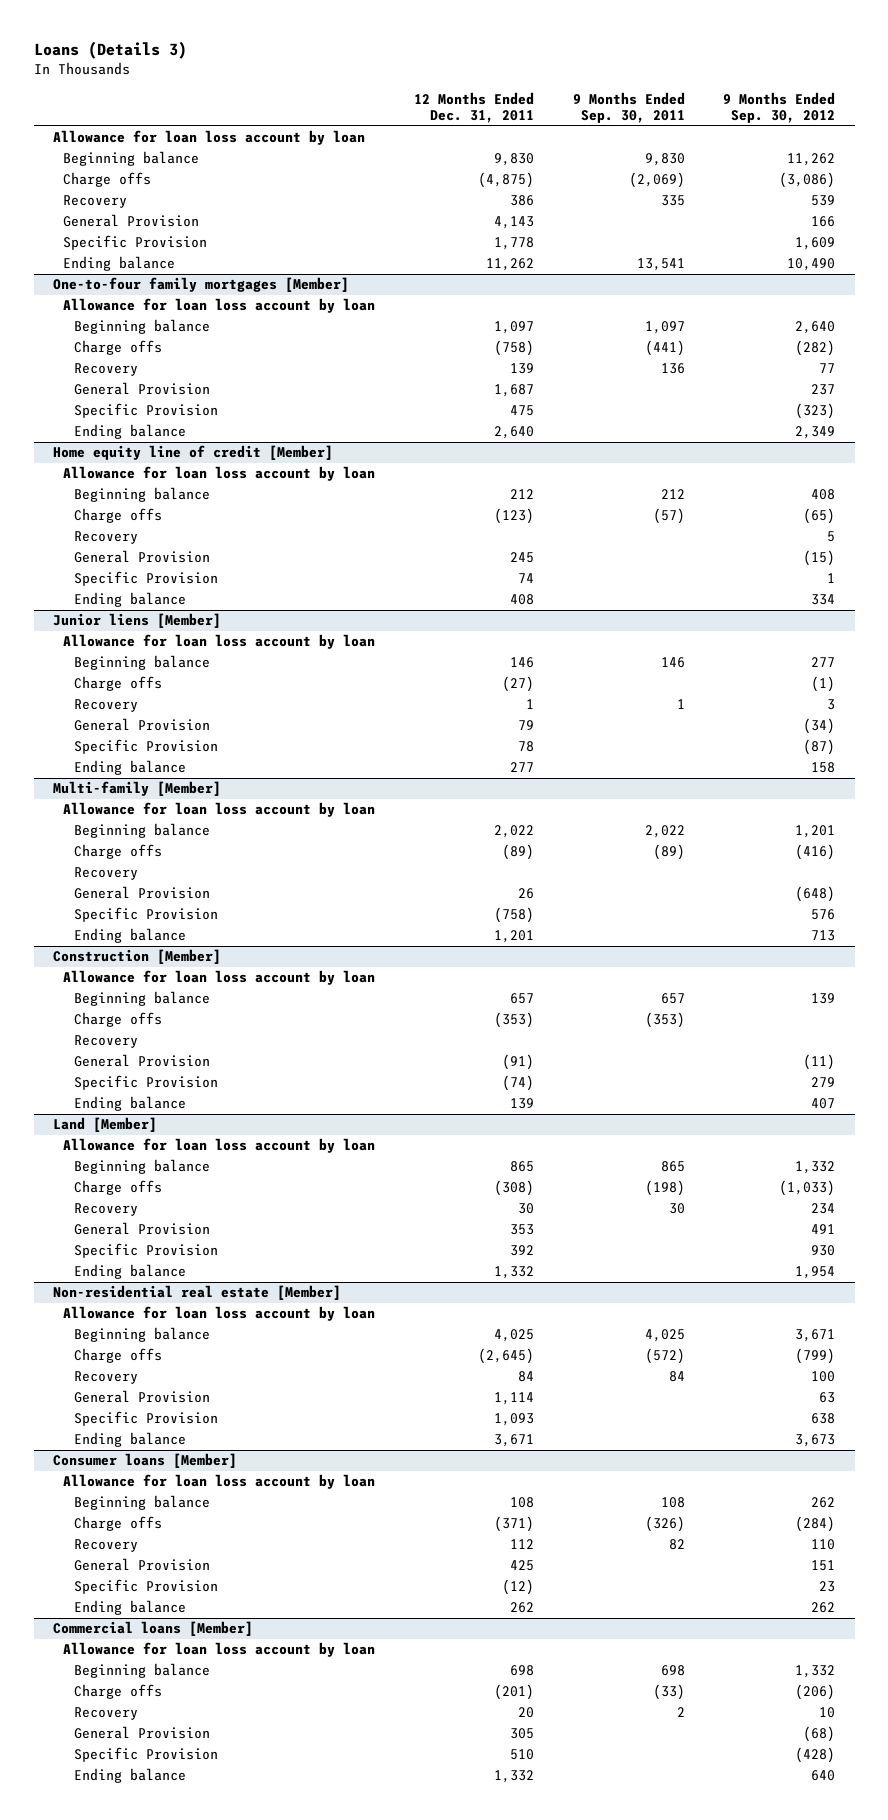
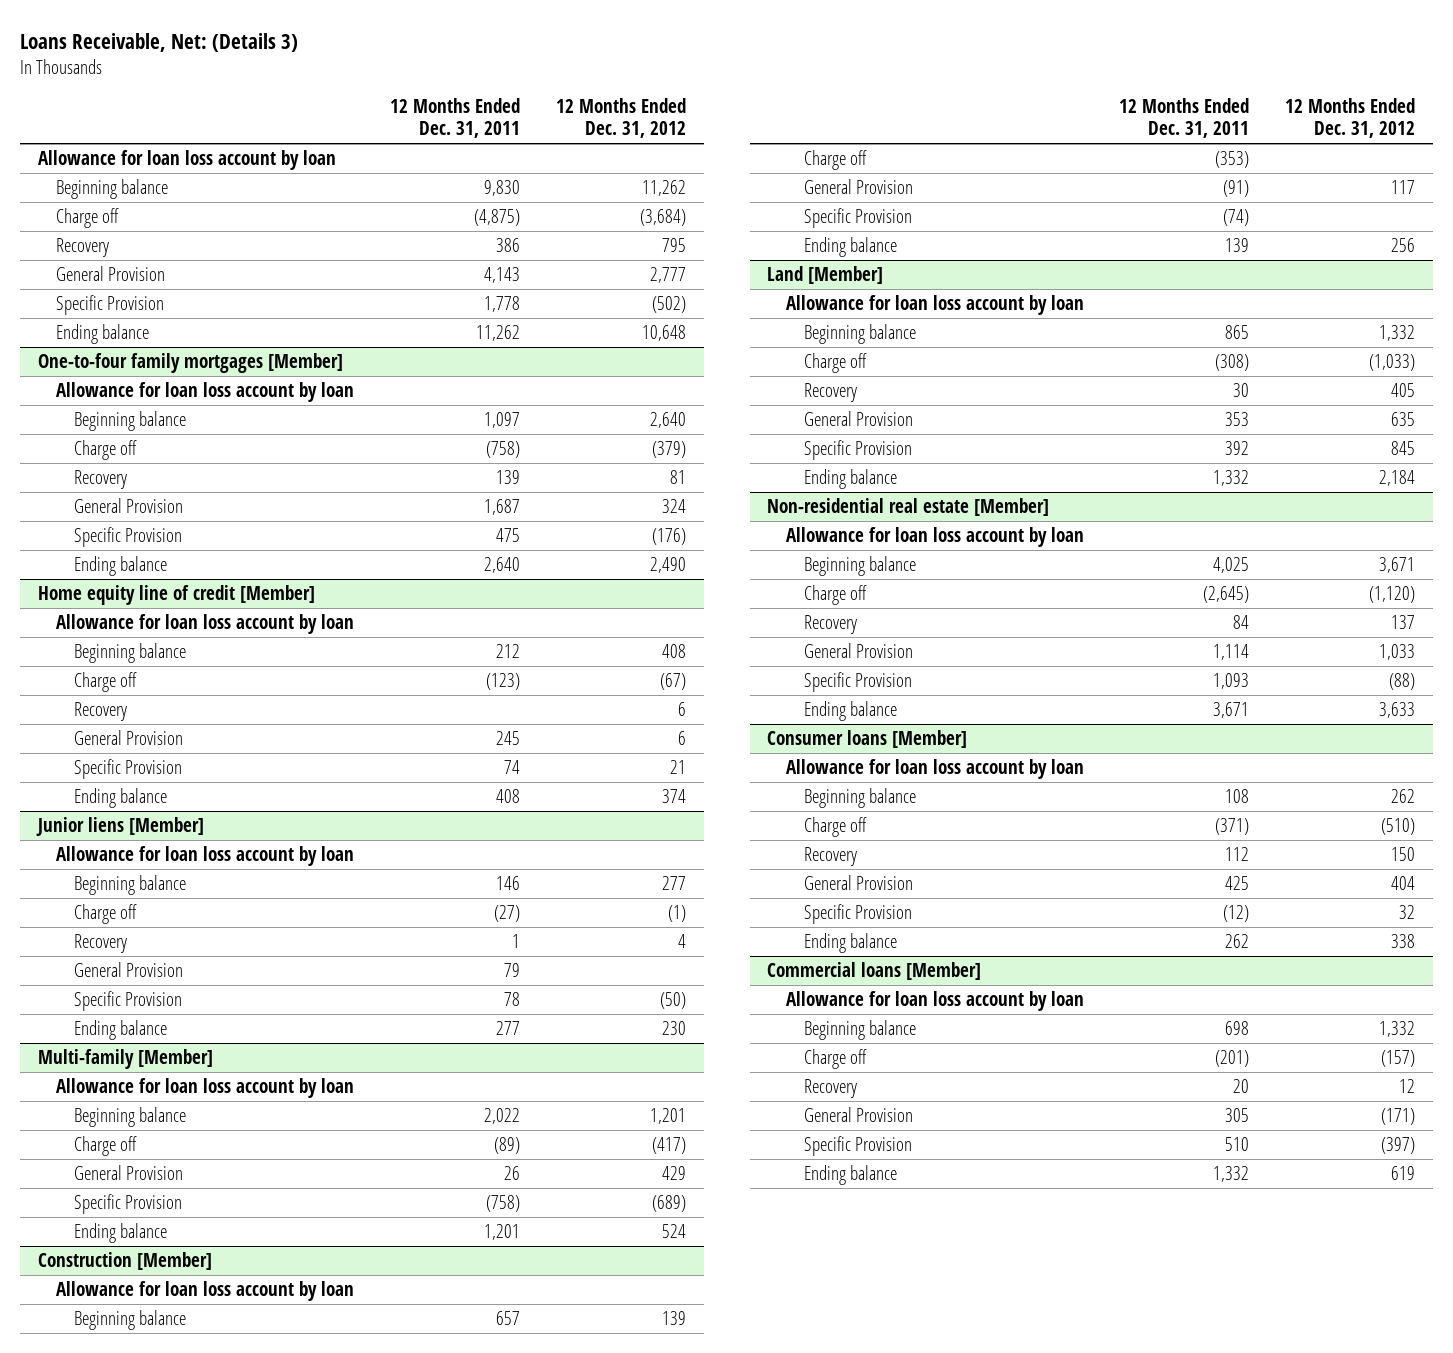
- Loans (Details 3)
+ Loans Receivable, Net: (Details 3)
- | 12 Months Ended Dec. 31, 2011 | 9 Months Ended Sep. 30, 2011 | 9 Months Ended Sep. 30, 2012
+ | 12 Months Ended Dec. 31, 2011 | 12 Months Ended Dec. 31, 2012
- Charge offs | (4,875) | (2,069) | (3,086)
+ Charge off | (4,875) | (3,684)
@ One-to-four family mortgages [Member]
- Charge offs | (758) | (441) | (282)
+ Charge off | (758) | (379)
@ Home equity line of credit [Member]
- Charge offs | (123) | (57) | (65)
+ Charge off | (123) | (67)
@ Junior liens [Member]
- Charge offs | (27) | | (1)
+ Charge off | (27) | (1)
@ Multi-family [Member]
- Charge offs | (89) | (89) | (416)
- Recovery
+ Charge off | (89) | (417)
@ Construction [Member]
- Charge offs | (353) | (353) |
- Recovery
+ Charge off | (353) |
@ Land [Member]
- Charge offs | (308) | (198) | (1,033)
+ Charge off | (308) | (1,033)
@ Non-residential real estate [Member]
- Charge offs | (2,645) | (572) | (799)
+ Charge off | (2,645) | (1,120)
@ Consumer loans [Member]
- Charge offs | (371) | (326) | (284)
+ Charge off | (371) | (510)
@ Commercial loans [Member]
- Charge offs | (201) | (33) | (206)
+ Charge off | (201) | (157)

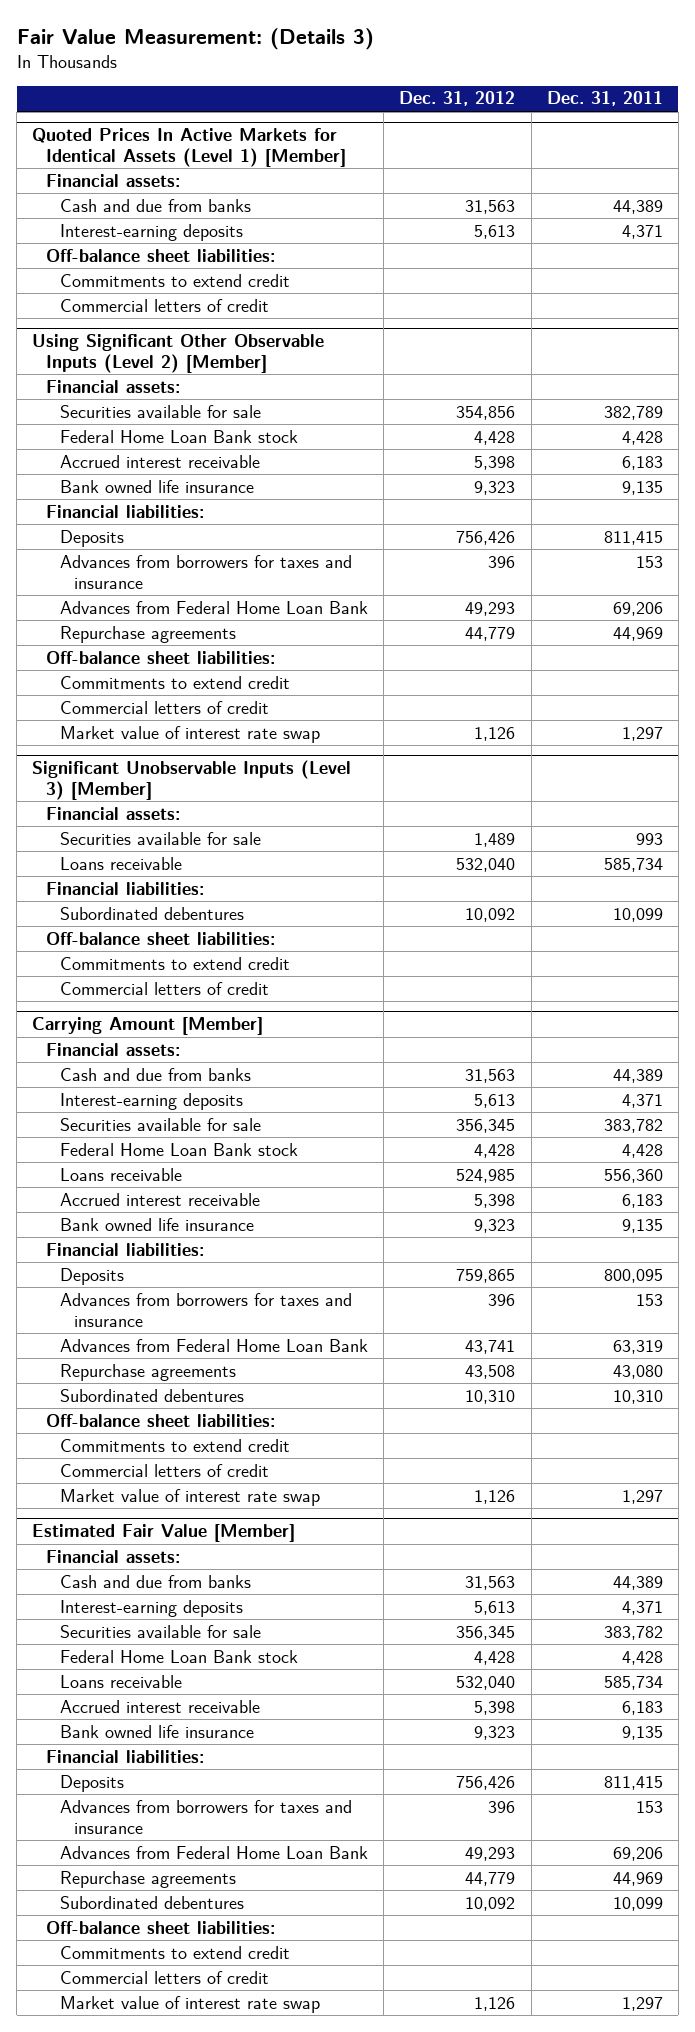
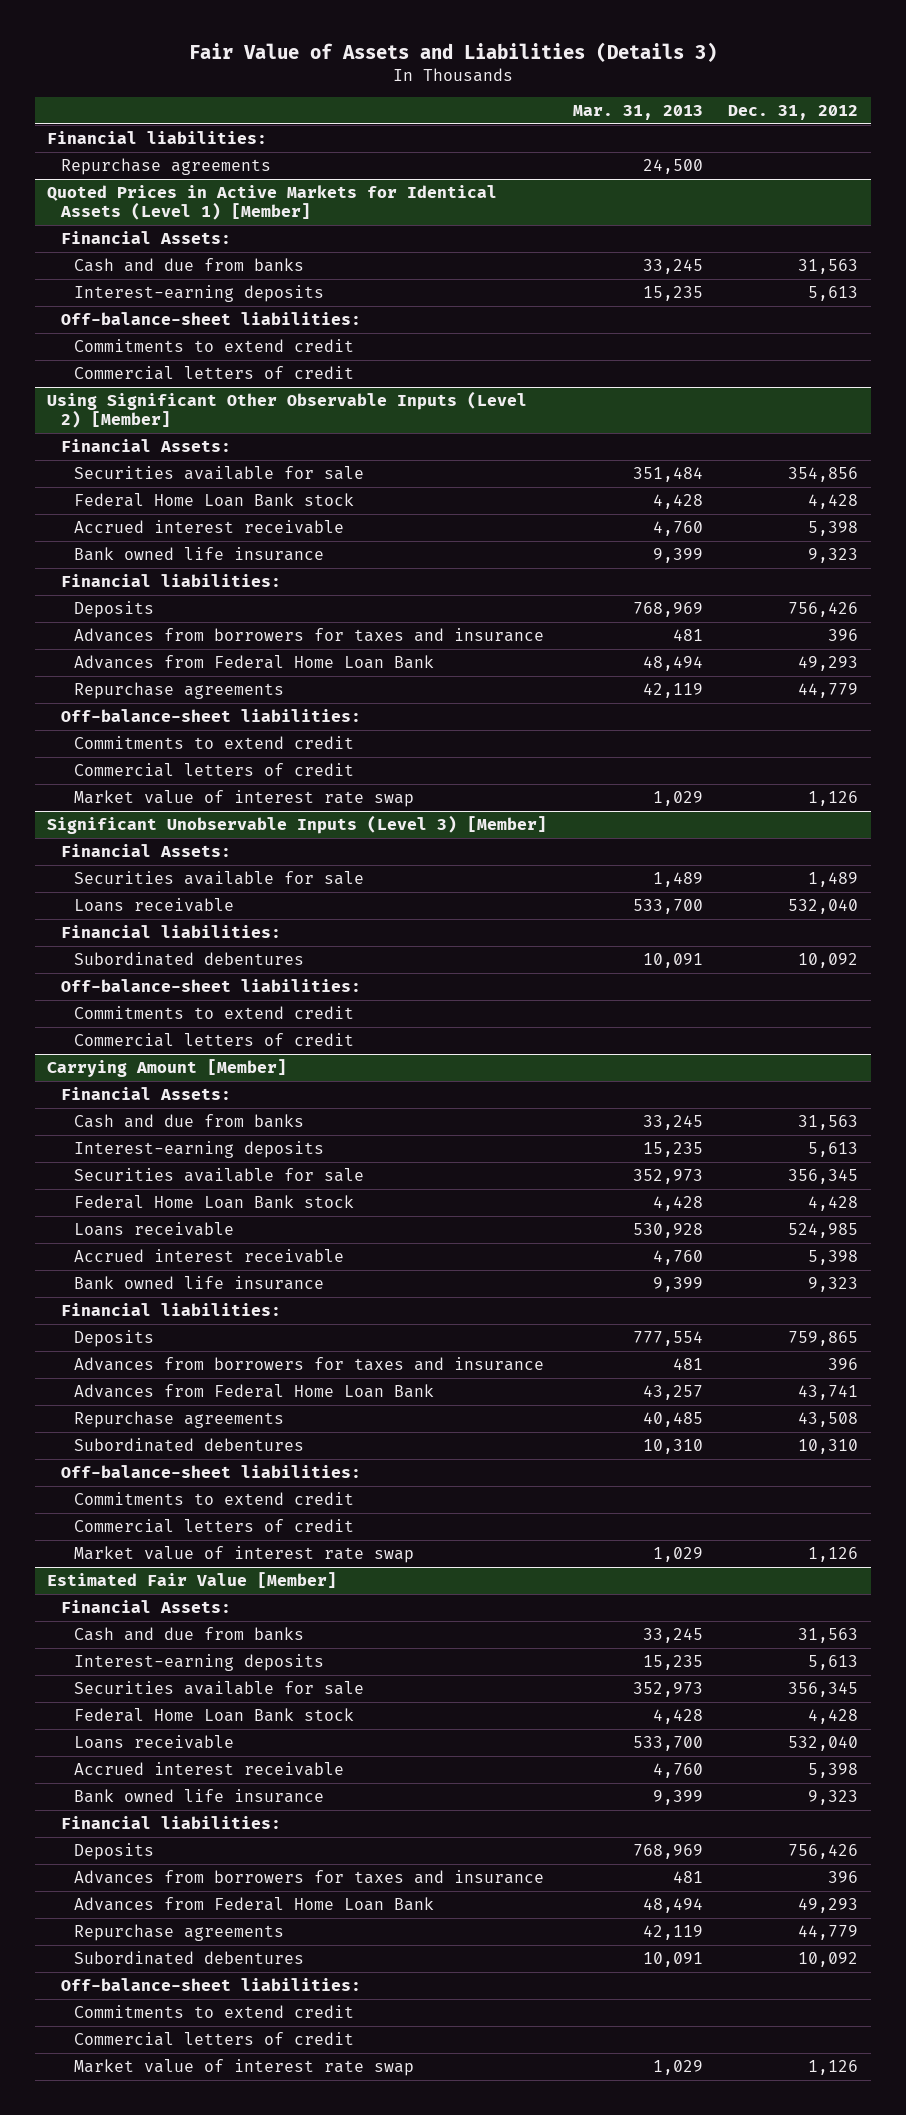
- Fair Value Measurement: (Details 3)
+ Fair Value of Assets and Liabilities (Details 3)
- | Dec. 31, 2012 | Dec. 31, 2011
+ | Mar. 31, 2013 | Dec. 31, 2012
- Quoted Prices In Active Markets for Identical Assets (Level 1) [Member]
- Financial assets:
+ Financial liabilities:
+ Repurchase agreements | 24,500 |
+ Quoted Prices in Active Markets for Identical Assets (Level 1) [Member]
+ Financial Assets:
- Off-balance sheet liabilities:
+ Off-balance-sheet liabilities:
@ Using Significant Other Observable Inputs (Level 2) [Member]
- Financial assets:
+ Financial Assets:
- Off-balance sheet liabilities:
+ Off-balance-sheet liabilities:
@ Significant Unobservable Inputs (Level 3) [Member]
- Financial assets:
+ Financial Assets:
- Off-balance sheet liabilities:
+ Off-balance-sheet liabilities:
@ Carrying Amount [Member]
- Financial assets:
+ Financial Assets:
- Off-balance sheet liabilities:
+ Off-balance-sheet liabilities:
@ Estimated Fair Value [Member]
- Financial assets:
+ Financial Assets:
- Off-balance sheet liabilities:
+ Off-balance-sheet liabilities:

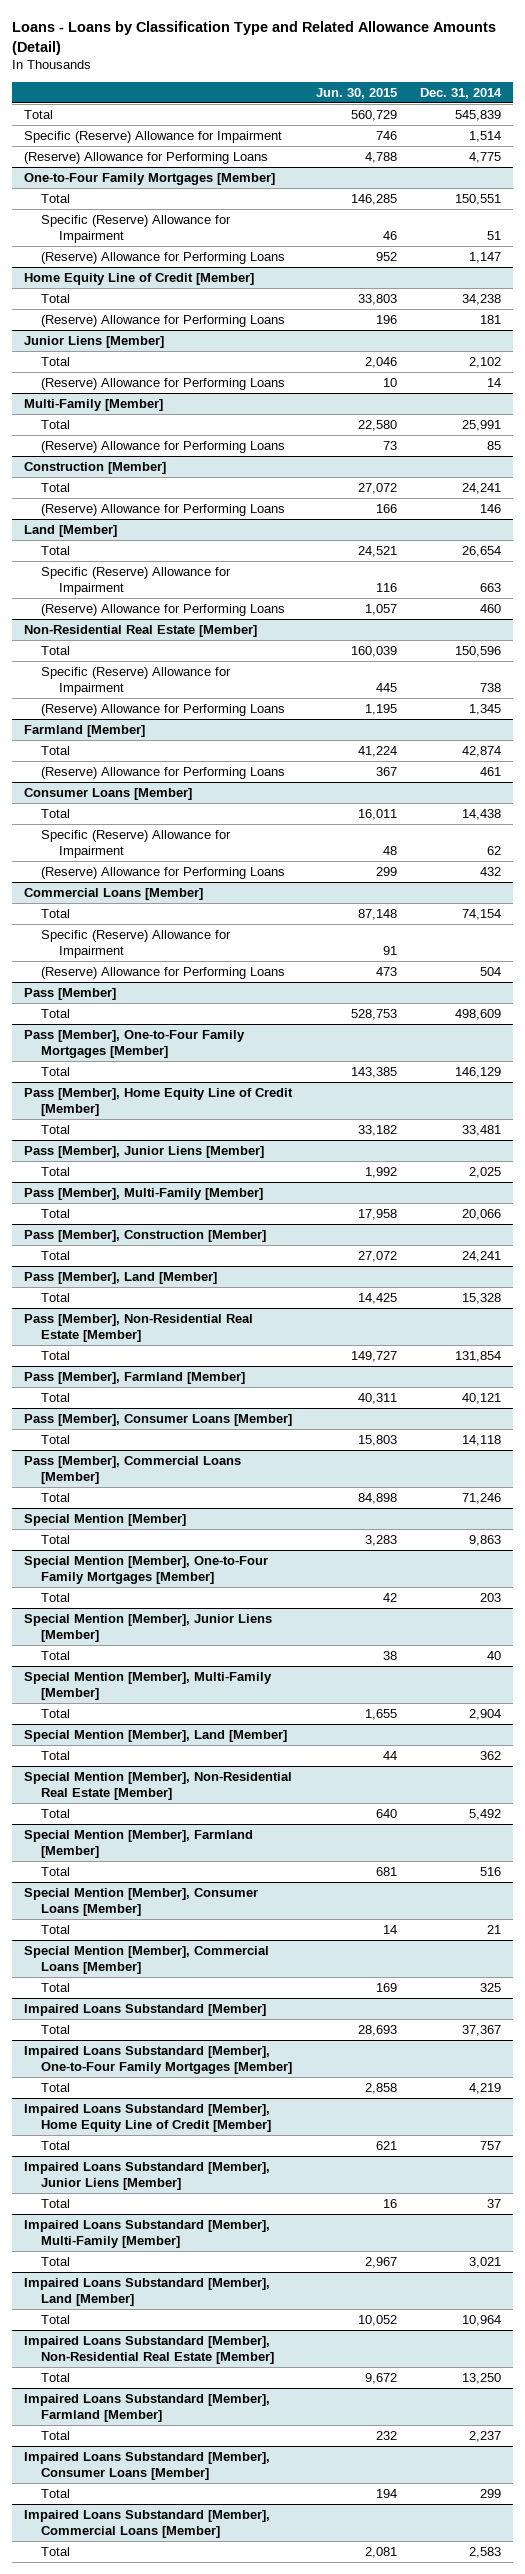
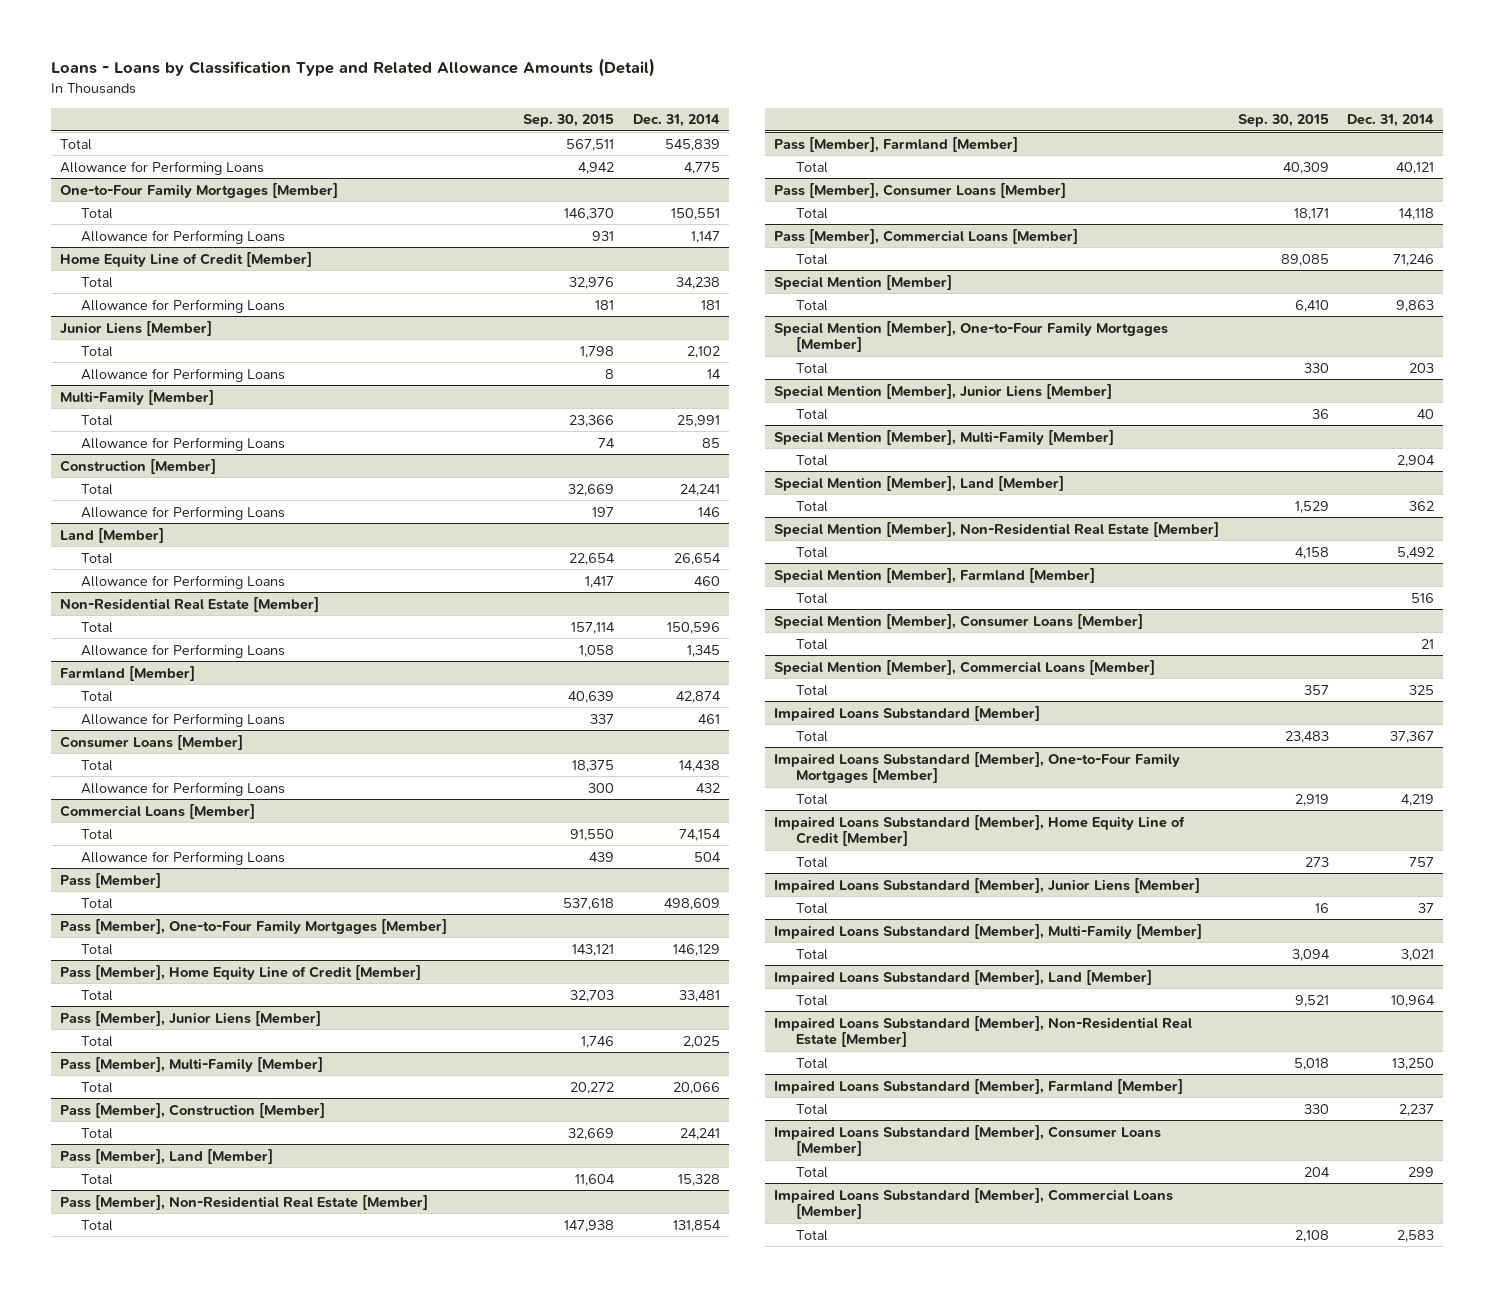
- | Jun. 30, 2015 | Dec. 31, 2014
+ | Sep. 30, 2015 | Dec. 31, 2014
- Specific (Reserve) Allowance for Impairment | 746 | 1,514
- (Reserve) Allowance for Performing Loans | 4,788 | 4,775
+ Allowance for Performing Loans | 4,942 | 4,775
@ One-to-Four Family Mortgages [Member]
- Specific (Reserve) Allowance for Impairment | 46 | 51
- (Reserve) Allowance for Performing Loans | 952 | 1,147
+ Allowance for Performing Loans | 931 | 1,147
@ Home Equity Line of Credit [Member]
- (Reserve) Allowance for Performing Loans | 196 | 181
+ Allowance for Performing Loans | 181 | 181
@ Junior Liens [Member]
- (Reserve) Allowance for Performing Loans | 10 | 14
+ Allowance for Performing Loans | 8 | 14
@ Multi-Family [Member]
- (Reserve) Allowance for Performing Loans | 73 | 85
+ Allowance for Performing Loans | 74 | 85
@ Construction [Member]
- (Reserve) Allowance for Performing Loans | 166 | 146
+ Allowance for Performing Loans | 197 | 146
@ Land [Member]
- Specific (Reserve) Allowance for Impairment | 116 | 663
- (Reserve) Allowance for Performing Loans | 1,057 | 460
+ Allowance for Performing Loans | 1,417 | 460
@ Non-Residential Real Estate [Member]
- Specific (Reserve) Allowance for Impairment | 445 | 738
- (Reserve) Allowance for Performing Loans | 1,195 | 1,345
+ Allowance for Performing Loans | 1,058 | 1,345
@ Farmland [Member]
- (Reserve) Allowance for Performing Loans | 367 | 461
+ Allowance for Performing Loans | 337 | 461
@ Consumer Loans [Member]
- Specific (Reserve) Allowance for Impairment | 48 | 62
- (Reserve) Allowance for Performing Loans | 299 | 432
+ Allowance for Performing Loans | 300 | 432
@ Commercial Loans [Member]
- Specific (Reserve) Allowance for Impairment | 91 |
- (Reserve) Allowance for Performing Loans | 473 | 504
+ Allowance for Performing Loans | 439 | 504

